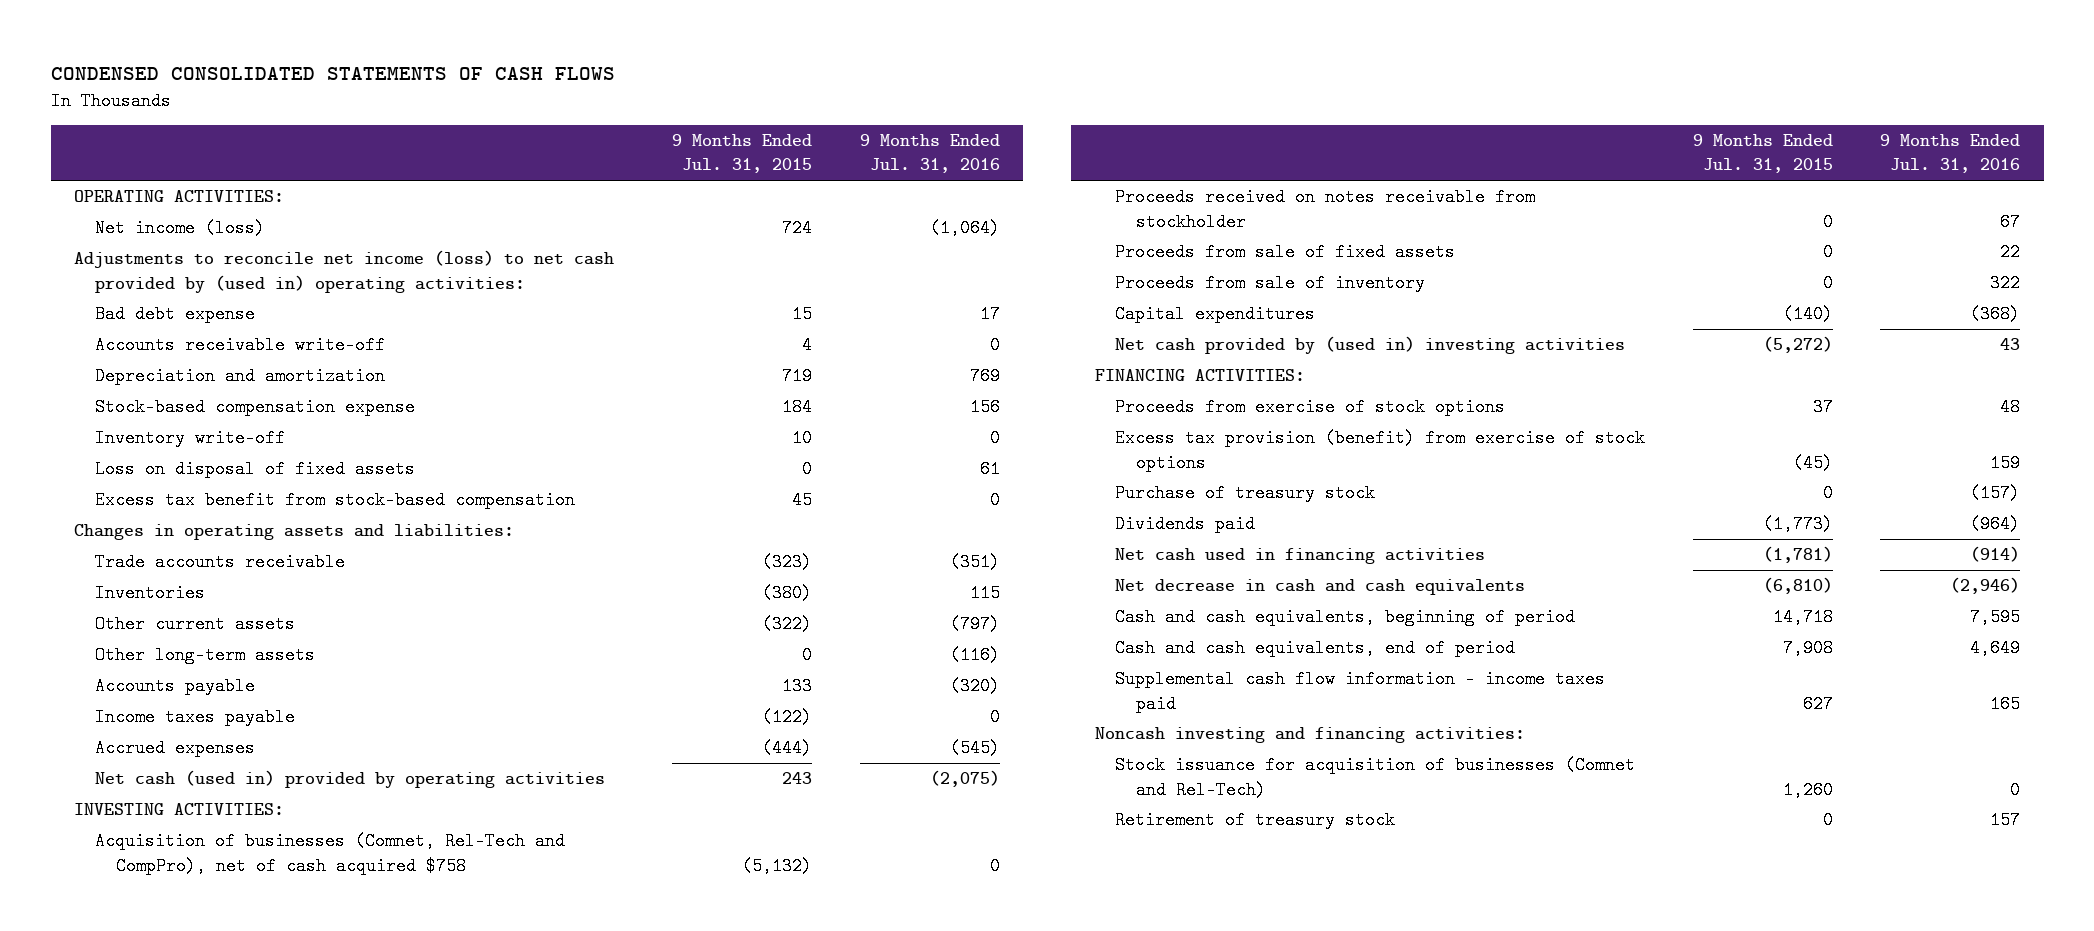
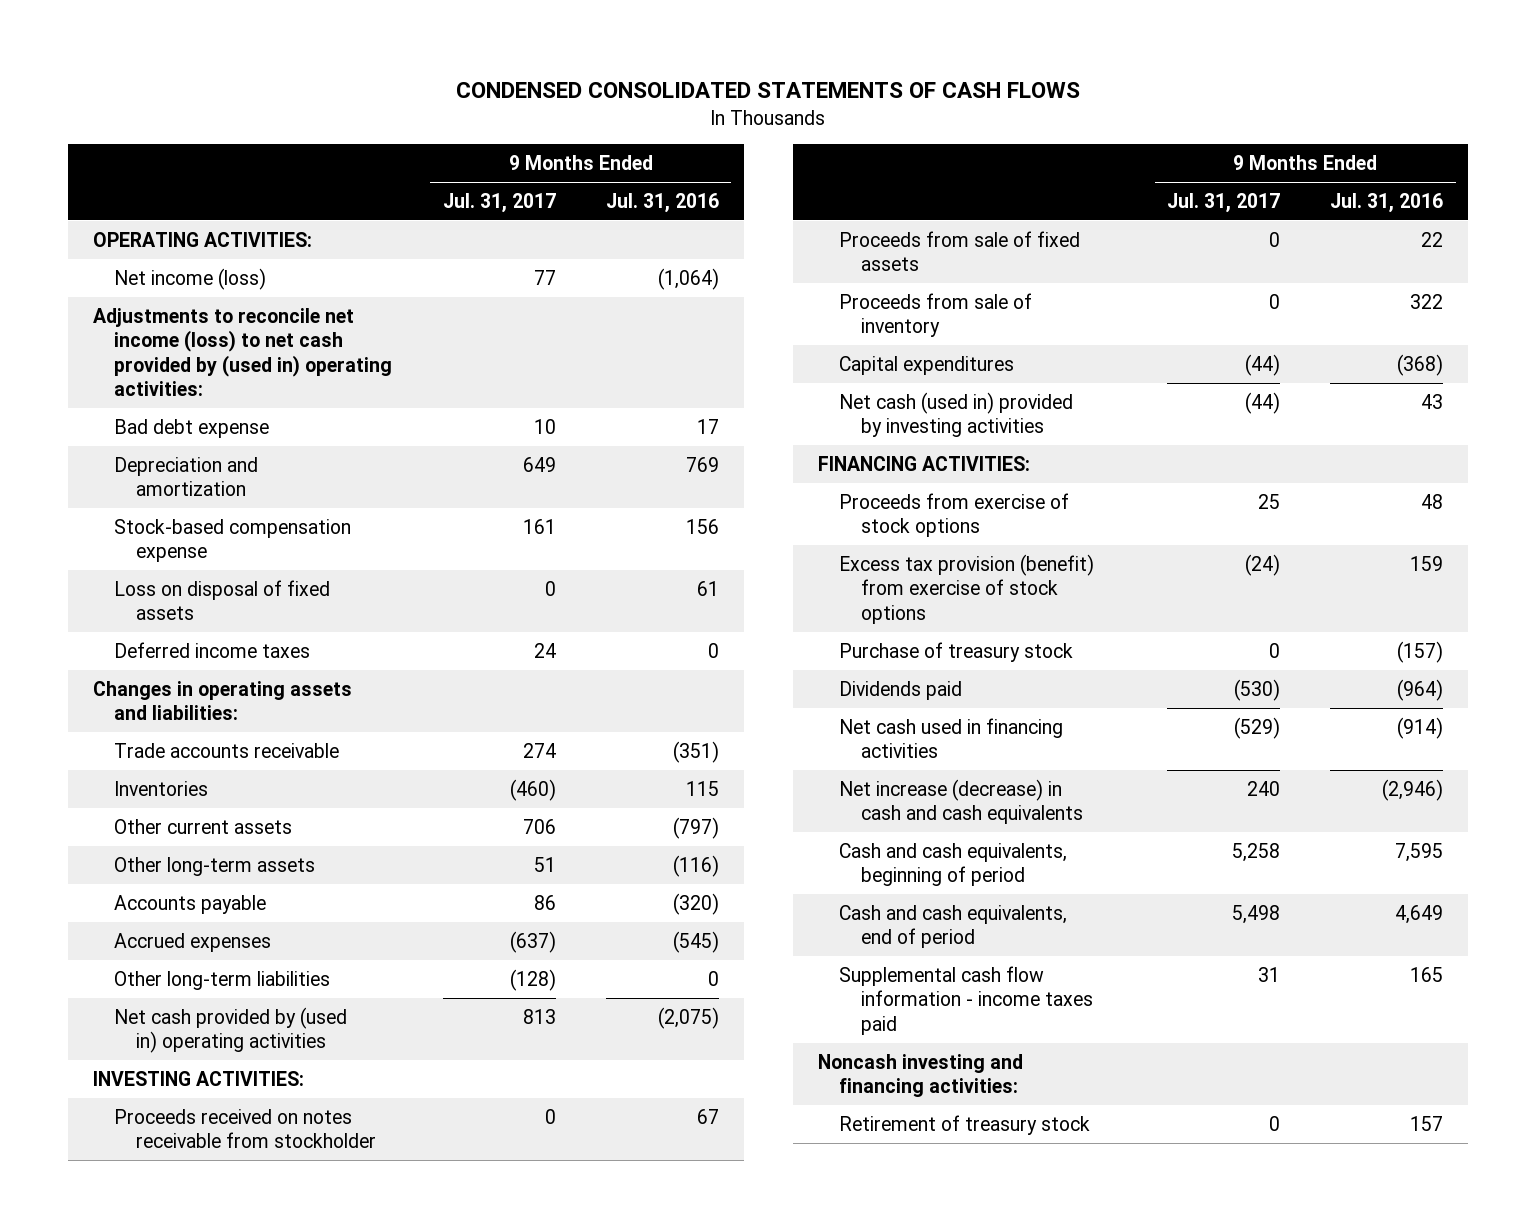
- | 9 Months Ended Jul. 31, 2015 | 9 Months Ended Jul. 31, 2016
+ | 9 Months Ended Jul. 31, 2017 | 9 Months Ended Jul. 31, 2016
- Accounts receivable write-off | 4 | 0
- Inventory write-off | 10 | 0
- Excess tax benefit from stock-based compensation | 45 | 0
+ Deferred income taxes | 24 | 0
- Income taxes payable | (122) | 0
- Net cash (used in) provided by operating activities | 243 | (2,075)
+ Other long-term liabilities | (128) | 0
+ Net cash provided by (used in) operating activities | 813 | (2,075)
- Acquisition of businesses (Comnet, Rel-Tech and CompPro), net of cash acquired $758 | (5,132) | 0
- Net cash provided by (used in) investing activities | (5,272) | 43
+ Net cash (used in) provided by investing activities | (44) | 43
- Net decrease in cash and cash equivalents | (6,810) | (2,946)
+ Net increase (decrease) in cash and cash equivalents | 240 | (2,946)
- Stock issuance for acquisition of businesses (Comnet and Rel-Tech) | 1,260 | 0

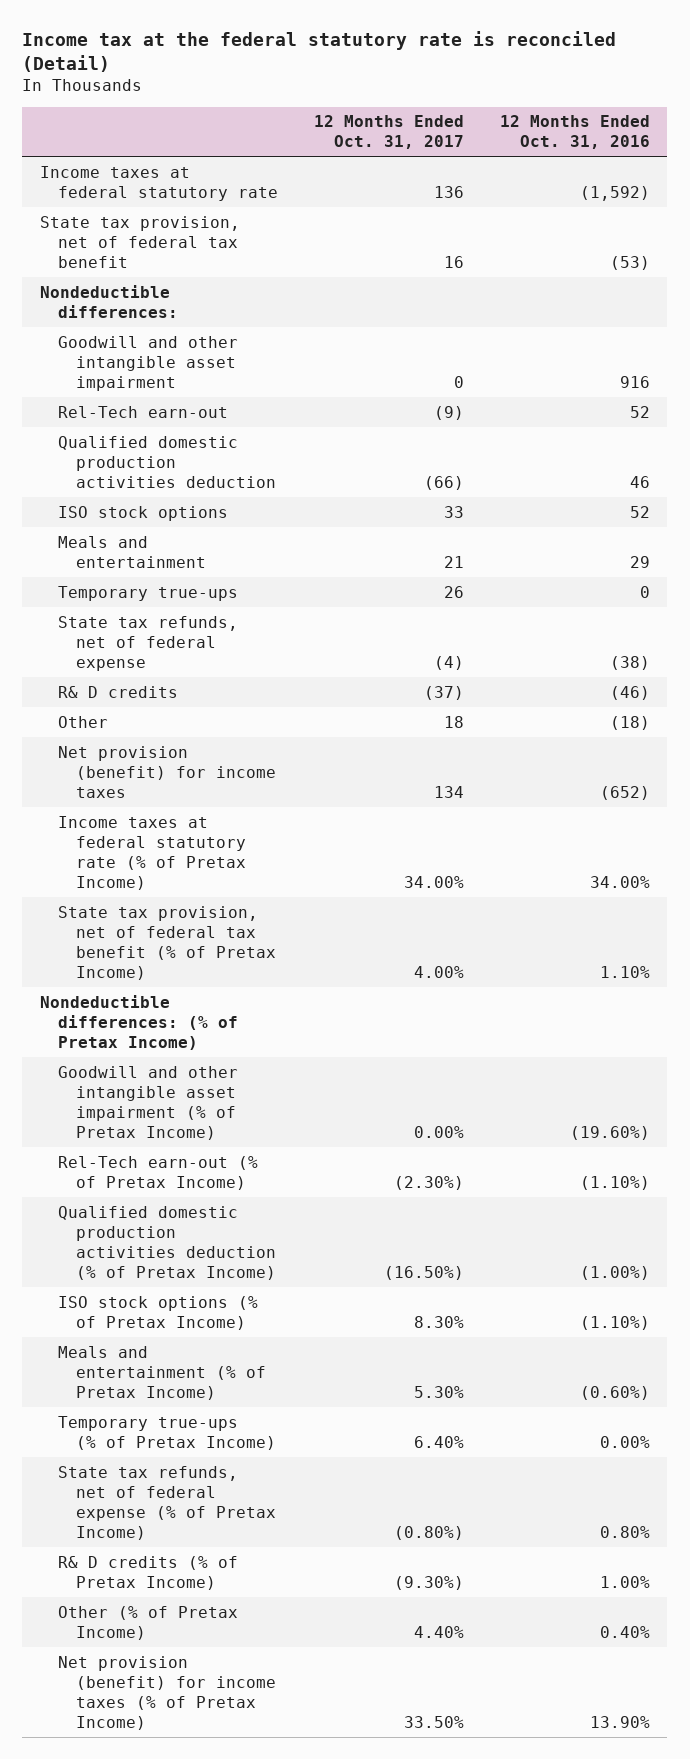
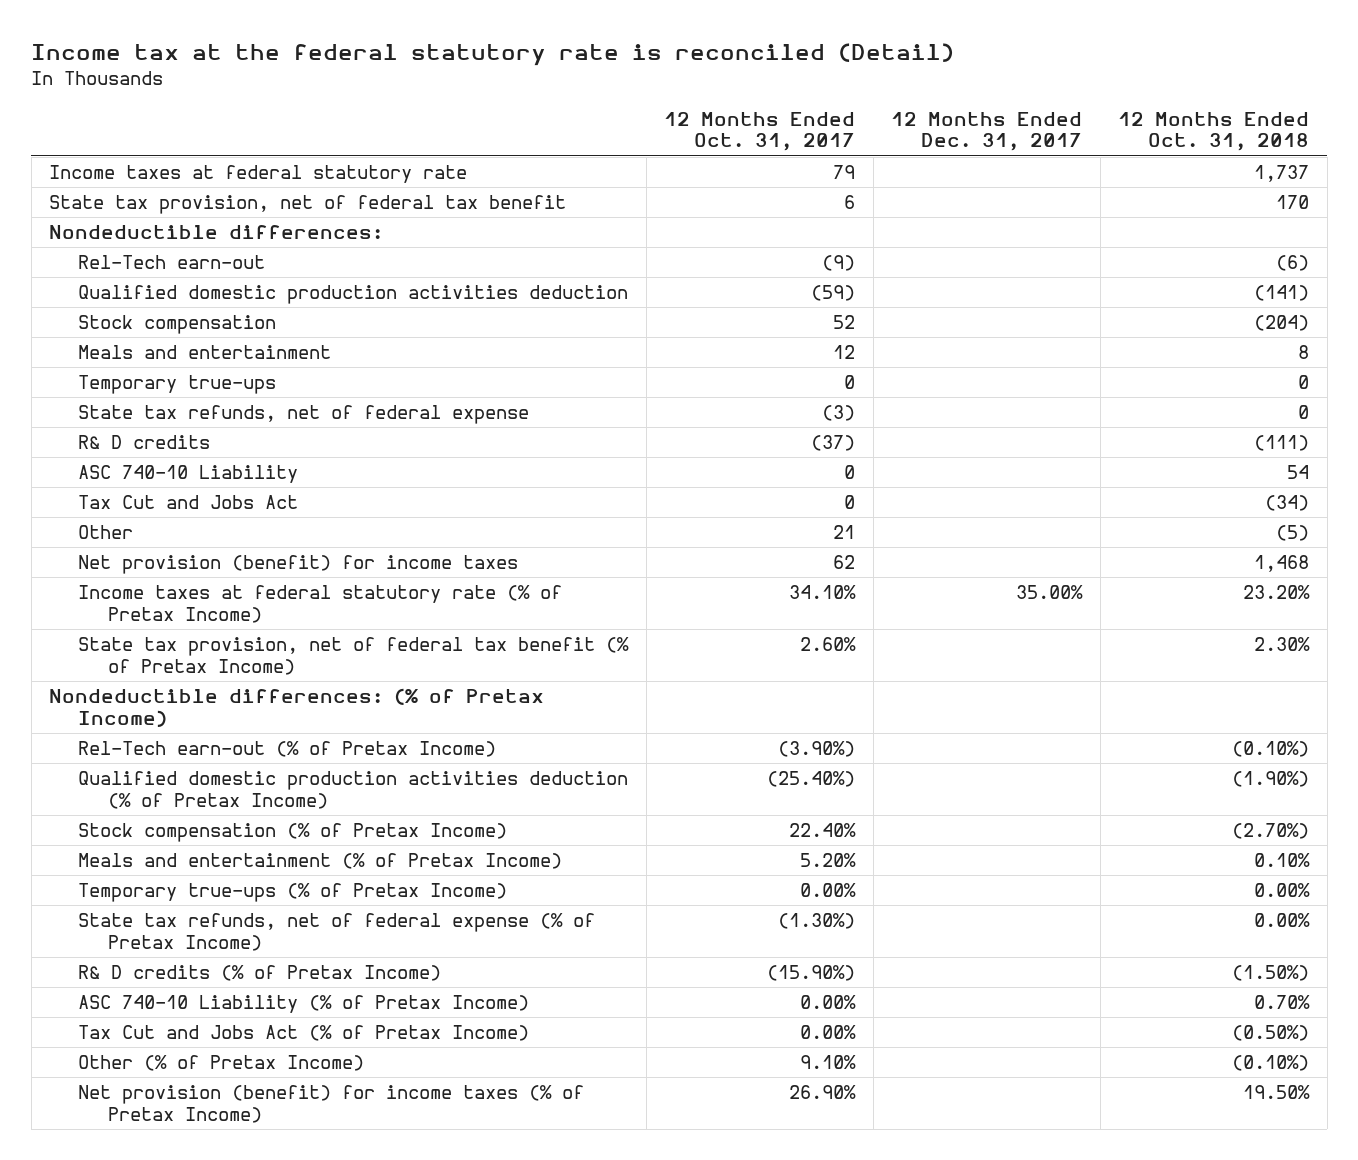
- | 12 Months Ended Oct. 31, 2017 | 12 Months Ended Oct. 31, 2016
+ | 12 Months Ended Oct. 31, 2017 | 12 Months Ended Dec. 31, 2017 | 12 Months Ended Oct. 31, 2018
- Income taxes at federal statutory rate | 136 | (1,592)
- State tax provision, net of federal tax benefit | 16 | (53)
+ Income taxes at federal statutory rate | 79 | | 1,737
+ State tax provision, net of federal tax benefit | 6 | | 170
- Goodwill and other intangible asset impairment | 0 | 916
- Qualified domestic production activities deduction | (66) | 46
- ISO stock options | 33 | 52
- Meals and entertainment | 21 | 29
- Temporary true-ups | 26 | 0
- State tax refunds, net of federal expense | (4) | (38)
+ Qualified domestic production activities deduction | (59) | | (141)
+ Stock compensation | 52 | | (204)
+ Meals and entertainment | 12 | | 8
+ Temporary true-ups | 0 | | 0
+ State tax refunds, net of federal expense | (3) | | 0
- Other | 18 | (18)
- Net provision (benefit) for income taxes | 134 | (652)
- Income taxes at federal statutory rate (% of Pretax Income) | 34.00% | 34.00%
- State tax provision, net of federal tax benefit (% of Pretax Income) | 4.00% | 1.10%
+ ASC 740-10 Liability | 0 | | 54
+ Tax Cut and Jobs Act | 0 | | (34)
+ Other | 21 | | (5)
+ Net provision (benefit) for income taxes | 62 | | 1,468
+ Income taxes at federal statutory rate (% of Pretax Income) | 34.10% | 35.00% | 23.20%
+ State tax provision, net of federal tax benefit (% of Pretax Income) | 2.60% | | 2.30%
- Goodwill and other intangible asset impairment (% of Pretax Income) | 0.00% | (19.60%)
- Rel-Tech earn-out (% of Pretax Income) | (2.30%) | (1.10%)
- Qualified domestic production activities deduction (% of Pretax Income) | (16.50%) | (1.00%)
- ISO stock options (% of Pretax Income) | 8.30% | (1.10%)
- Meals and entertainment (% of Pretax Income) | 5.30% | (0.60%)
- Temporary true-ups (% of Pretax Income) | 6.40% | 0.00%
- State tax refunds, net of federal expense (% of Pretax Income) | (0.80%) | 0.80%
- R& D credits (% of Pretax Income) | (9.30%) | 1.00%
- Other (% of Pretax Income) | 4.40% | 0.40%
- Net provision (benefit) for income taxes (% of Pretax Income) | 33.50% | 13.90%
+ Rel-Tech earn-out (% of Pretax Income) | (3.90%) | | (0.10%)
+ Qualified domestic production activities deduction (% of Pretax Income) | (25.40%) | | (1.90%)
+ Stock compensation (% of Pretax Income) | 22.40% | | (2.70%)
+ Meals and entertainment (% of Pretax Income) | 5.20% | | 0.10%
+ Temporary true-ups (% of Pretax Income) | 0.00% | | 0.00%
+ State tax refunds, net of federal expense (% of Pretax Income) | (1.30%) | | 0.00%
+ R& D credits (% of Pretax Income) | (15.90%) | | (1.50%)
+ ASC 740-10 Liability (% of Pretax Income) | 0.00% | | 0.70%
+ Tax Cut and Jobs Act (% of Pretax Income) | 0.00% | | (0.50%)
+ Other (% of Pretax Income) | 9.10% | | (0.10%)
+ Net provision (benefit) for income taxes (% of Pretax Income) | 26.90% | | 19.50%

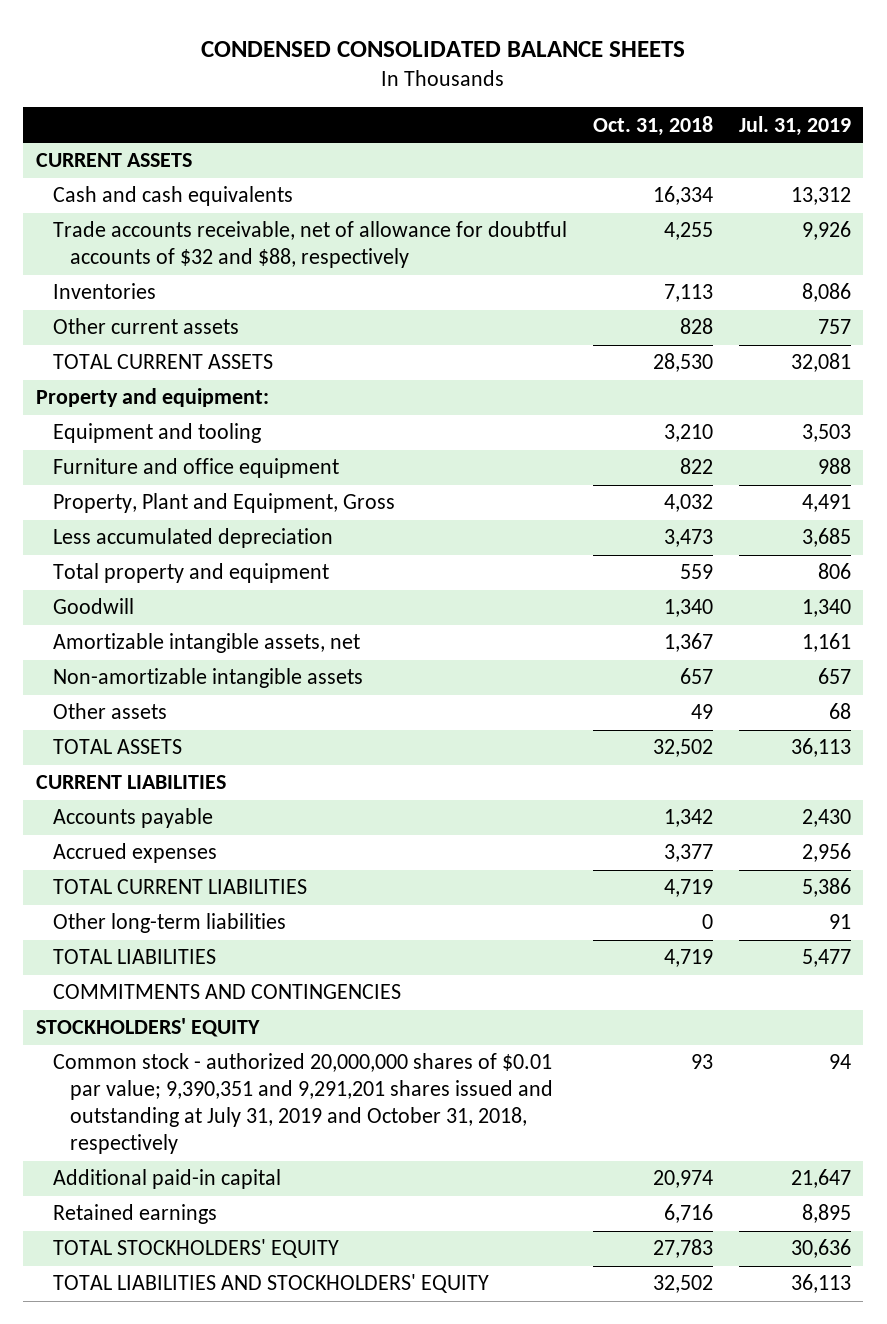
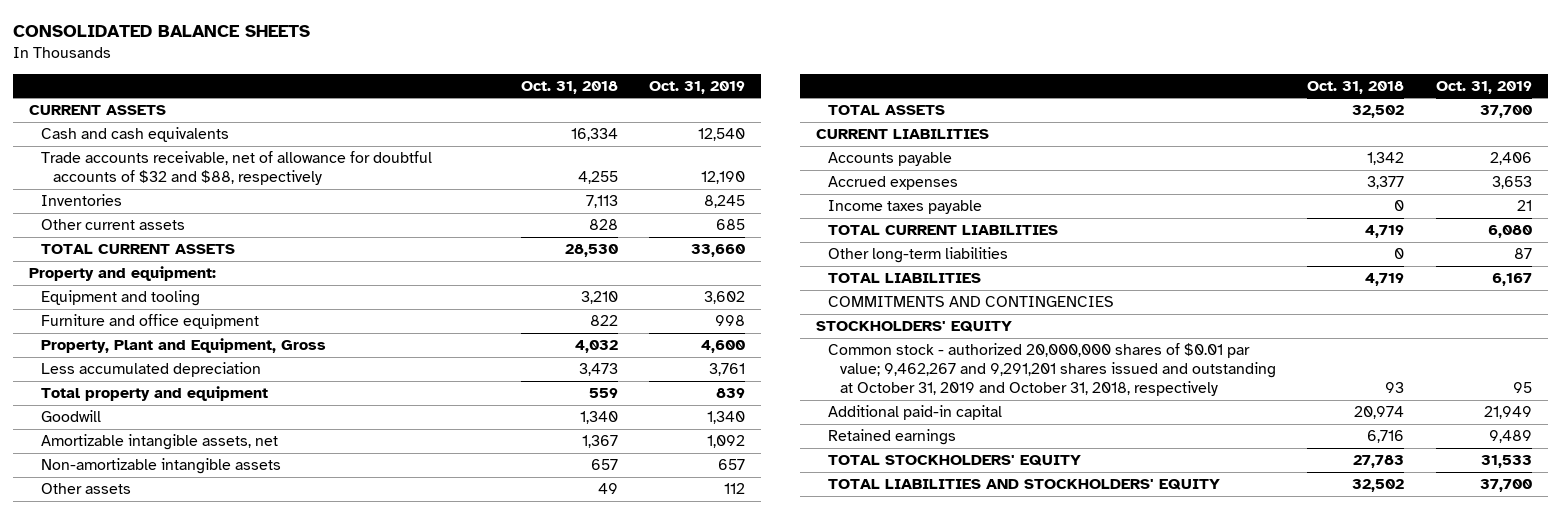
- CONDENSED CONSOLIDATED BALANCE SHEETS
+ CONSOLIDATED BALANCE SHEETS
- | Oct. 31, 2018 | Jul. 31, 2019
+ | Oct. 31, 2018 | Oct. 31, 2019
+ Income taxes payable | 0 | 21
- Common stock - authorized 20,000,000 shares of $0.01 par value; 9,390,351 and 9,291,201 shares issued and outstanding at July 31, 2019 and October 31, 2018, respectively | 93 | 94
+ Common stock - authorized 20,000,000 shares of $0.01 par value; 9,462,267 and 9,291,201 shares issued and outstanding at October 31, 2019 and October 31, 2018, respectively | 93 | 95

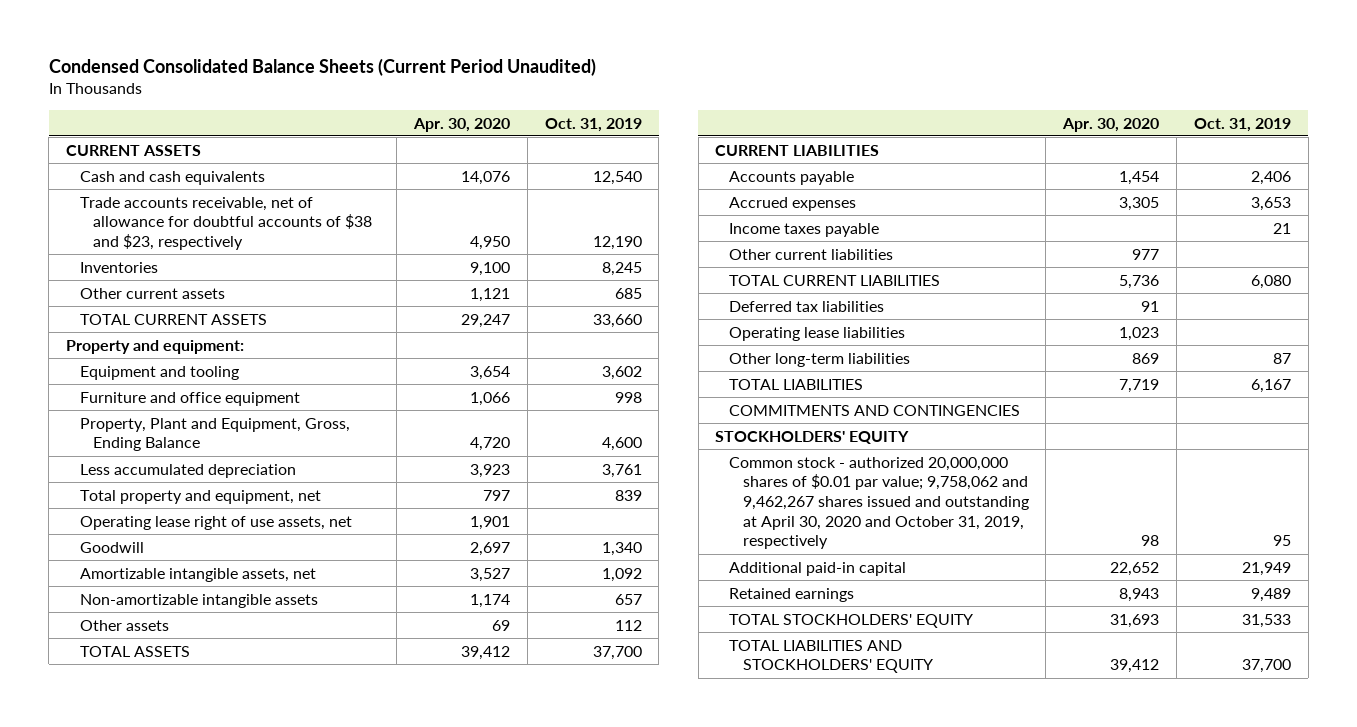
- CONSOLIDATED BALANCE SHEETS
+ Condensed Consolidated Balance Sheets (Current Period Unaudited)
- | Oct. 31, 2018 | Oct. 31, 2019
+ | Apr. 30, 2020 | Oct. 31, 2019
- Trade accounts receivable, net of allowance for doubtful accounts of $32 and $88, respectively | 4,255 | 12,190
+ Trade accounts receivable, net of allowance for doubtful accounts of $38 and $23, respectively | 4,950 | 12,190
- Property, Plant and Equipment, Gross | 4,032 | 4,600
+ Property, Plant and Equipment, Gross, Ending Balance | 4,720 | 4,600
- Total property and equipment | 559 | 839
+ Total property and equipment, net | 797 | 839
+ Operating lease right of use assets, net | 1,901 |
+ Other current liabilities | 977 |
+ Deferred tax liabilities | 91 |
+ Operating lease liabilities | 1,023 |
- Common stock - authorized 20,000,000 shares of $0.01 par value; 9,462,267 and 9,291,201 shares issued and outstanding at October 31, 2019 and October 31, 2018, respectively | 93 | 95
+ Common stock - authorized 20,000,000 shares of $0.01 par value; 9,758,062 and 9,462,267 shares issued and outstanding at April 30, 2020 and October 31, 2019, respectively | 98 | 95

